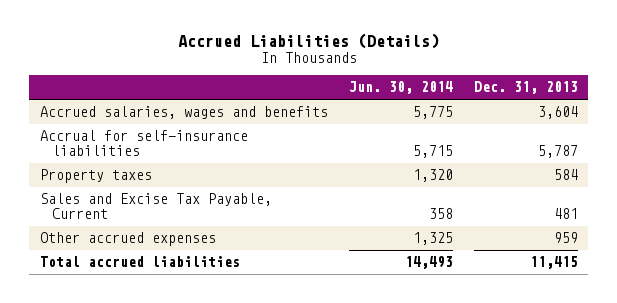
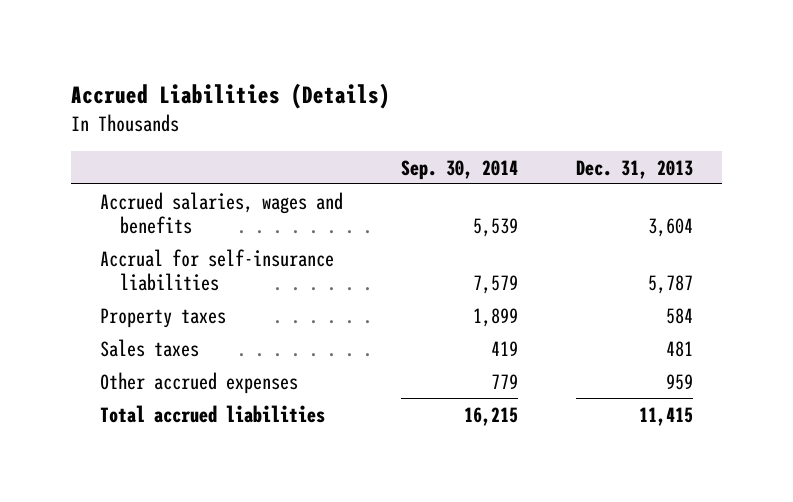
- | Jun. 30, 2014 | Dec. 31, 2013
+ | Sep. 30, 2014 | Dec. 31, 2013
- Sales and Excise Tax Payable, Current | 358 | 481
+ Sales taxes | 419 | 481

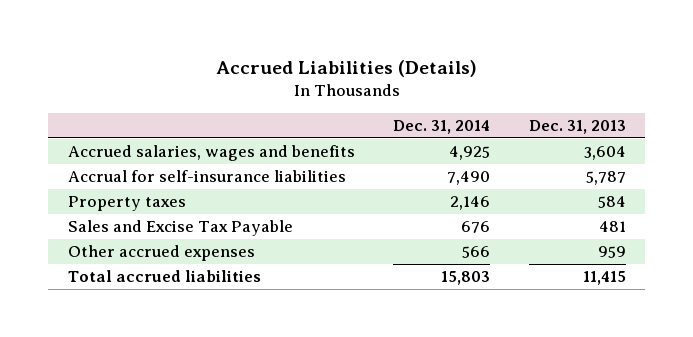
- | Sep. 30, 2014 | Dec. 31, 2013
+ | Dec. 31, 2014 | Dec. 31, 2013
- Sales taxes | 419 | 481
+ Sales and Excise Tax Payable | 676 | 481

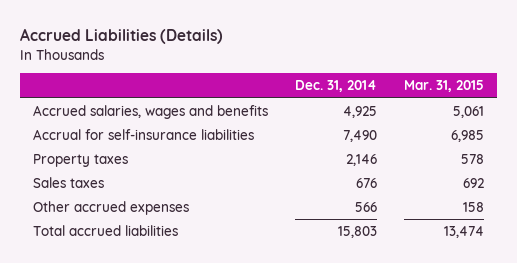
- | Dec. 31, 2014 | Dec. 31, 2013
+ | Dec. 31, 2014 | Mar. 31, 2015
- Sales and Excise Tax Payable | 676 | 481
+ Sales taxes | 676 | 692

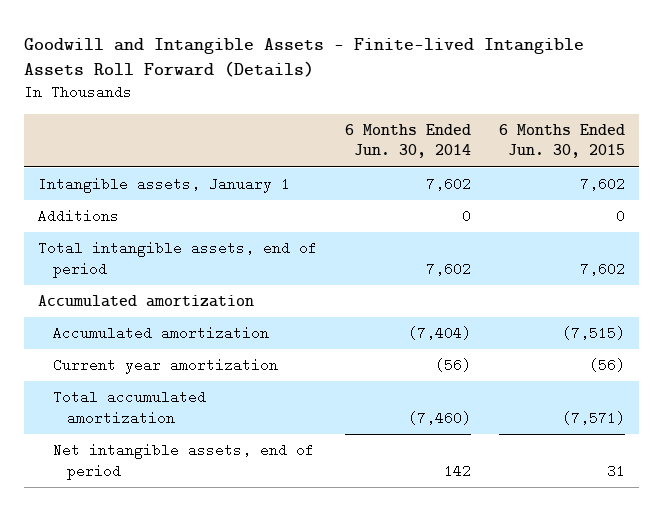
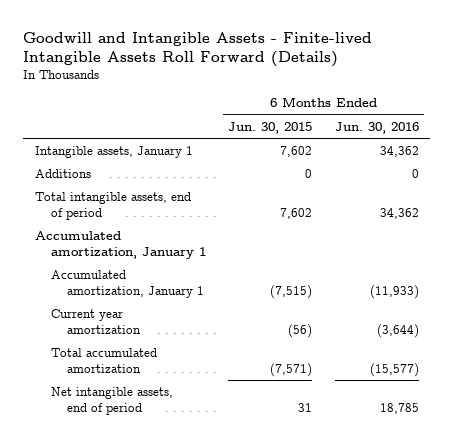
- | 6 Months Ended Jun. 30, 2014 | 6 Months Ended Jun. 30, 2015
+ | 6 Months Ended Jun. 30, 2015 | 6 Months Ended Jun. 30, 2016
- Accumulated amortization
- Accumulated amortization | (7,404) | (7,515)
+ Accumulated amortization, January 1
+ Accumulated amortization, January 1 | (7,515) | (11,933)

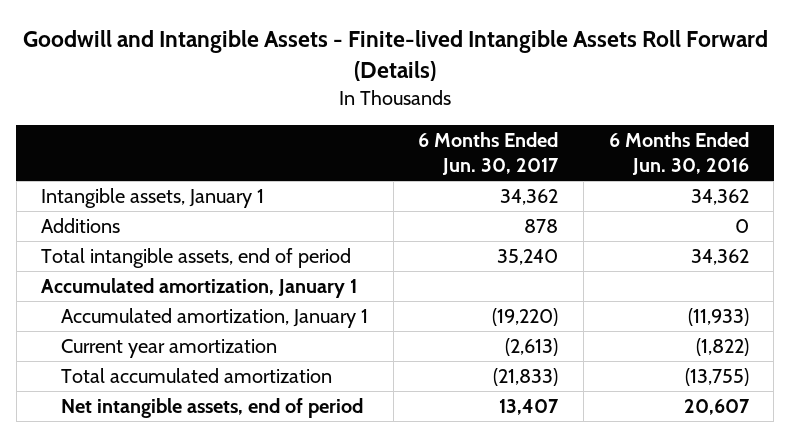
- | 6 Months Ended Jun. 30, 2015 | 6 Months Ended Jun. 30, 2016
+ | 6 Months Ended Jun. 30, 2017 | 6 Months Ended Jun. 30, 2016
- Current year amortization | (56) | (3,644)
- Total accumulated amortization | (7,571) | (15,577)
- Net intangible assets, end of period | 31 | 18,785
+ Current year amortization | (2,613) | (1,822)
+ Total accumulated amortization | (21,833) | (13,755)
+ Net intangible assets, end of period | 13,407 | 20,607

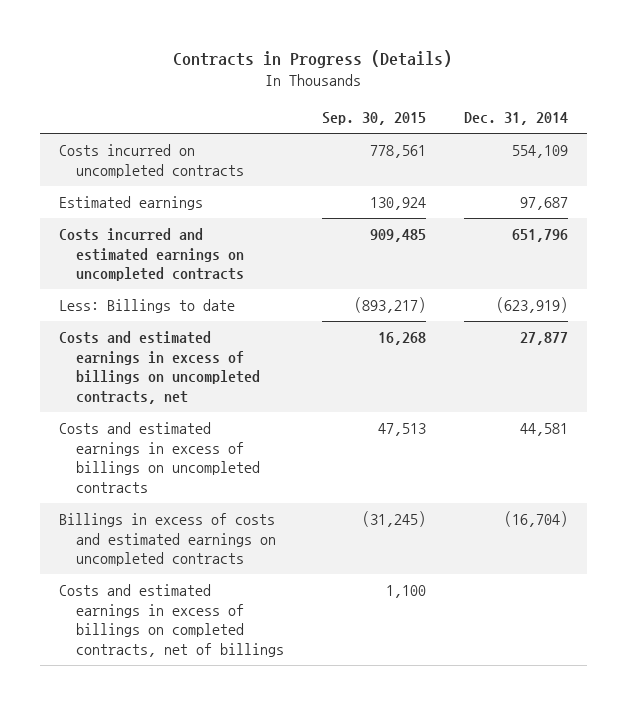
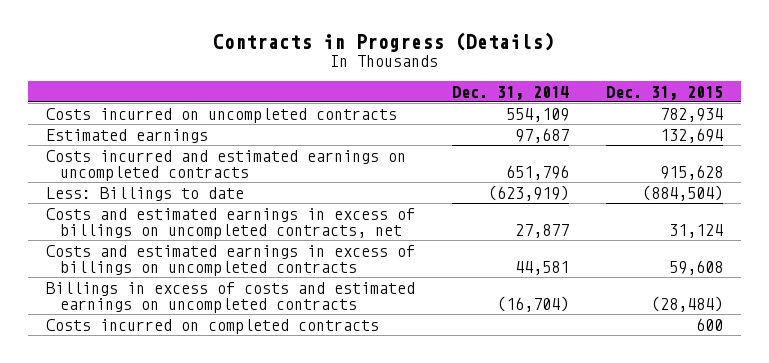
- | Sep. 30, 2015 | Dec. 31, 2014
+ | Dec. 31, 2014 | Dec. 31, 2015
- Costs and estimated earnings in excess of billings on completed contracts, net of billings | 1,100 |
+ Costs incurred on completed contracts | | 600

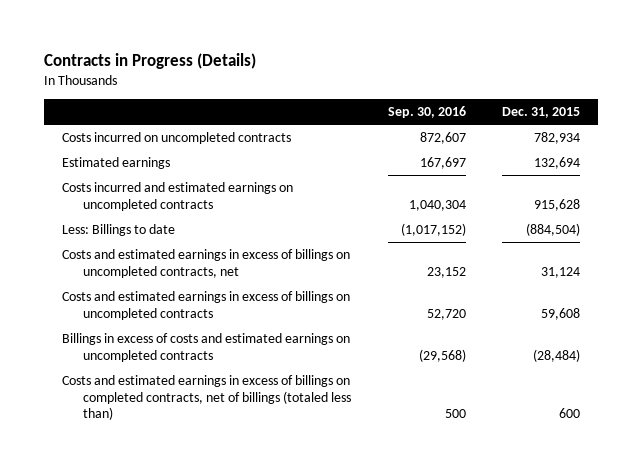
- | Dec. 31, 2014 | Dec. 31, 2015
+ | Sep. 30, 2016 | Dec. 31, 2015
- Costs incurred on completed contracts | | 600
+ Costs and estimated earnings in excess of billings on completed contracts, net of billings (totaled less than) | 500 | 600

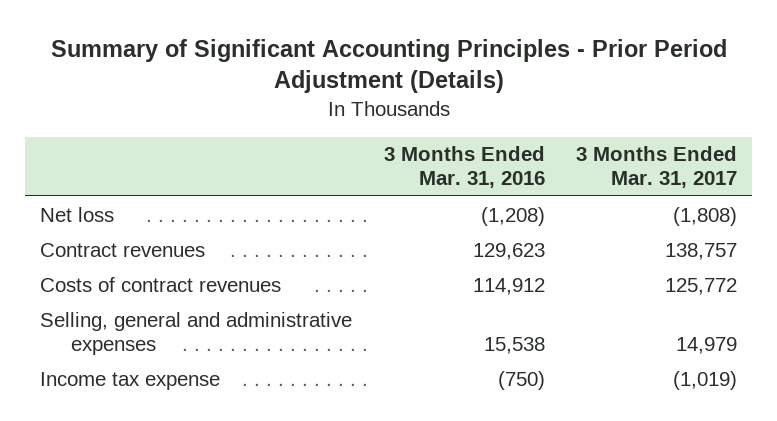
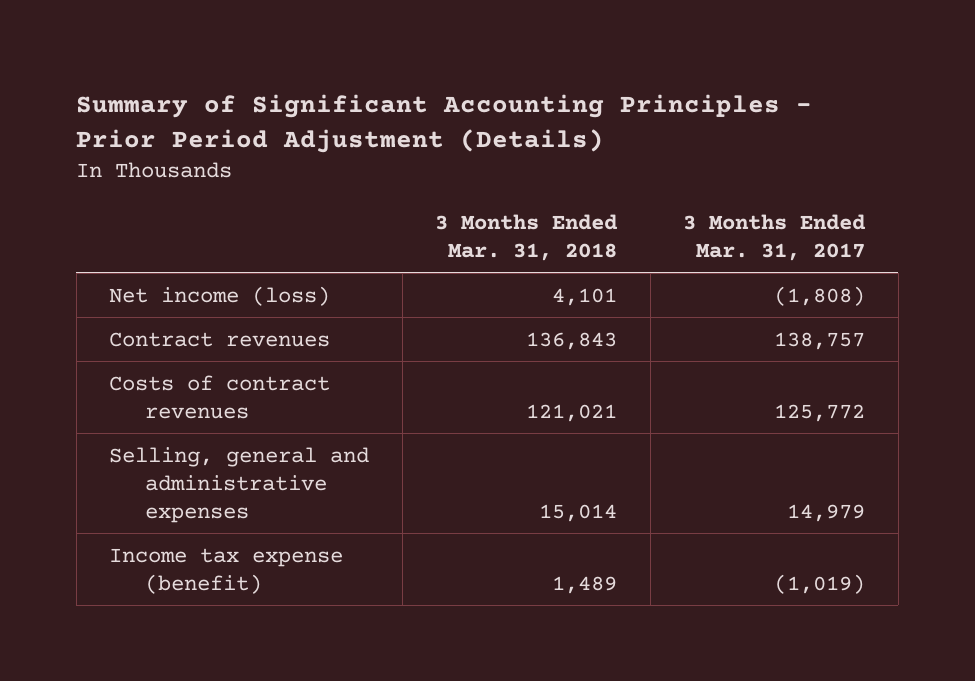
- | 3 Months Ended Mar. 31, 2016 | 3 Months Ended Mar. 31, 2017
+ | 3 Months Ended Mar. 31, 2018 | 3 Months Ended Mar. 31, 2017
- Net loss | (1,208) | (1,808)
+ Net income (loss) | 4,101 | (1,808)
- Income tax expense | (750) | (1,019)
+ Income tax expense (benefit) | 1,489 | (1,019)

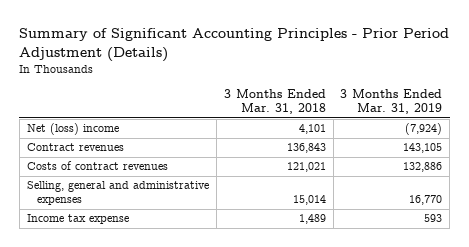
- | 3 Months Ended Mar. 31, 2018 | 3 Months Ended Mar. 31, 2017
+ | 3 Months Ended Mar. 31, 2018 | 3 Months Ended Mar. 31, 2019
- Net income (loss) | 4,101 | (1,808)
+ Net (loss) income | 4,101 | (7,924)
- Income tax expense (benefit) | 1,489 | (1,019)
+ Income tax expense | 1,489 | 593

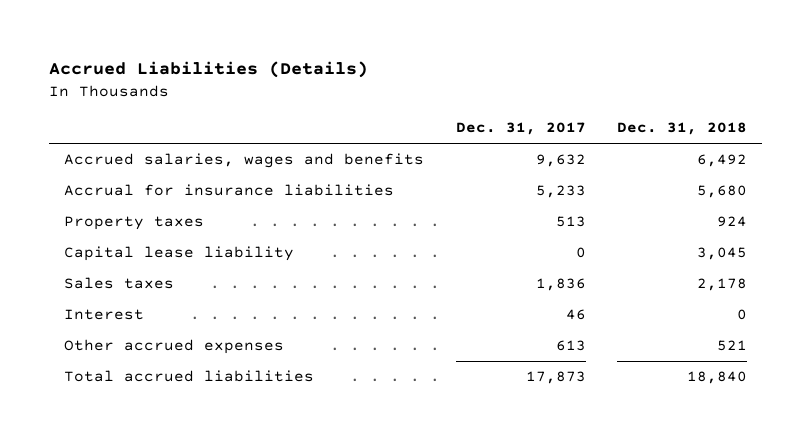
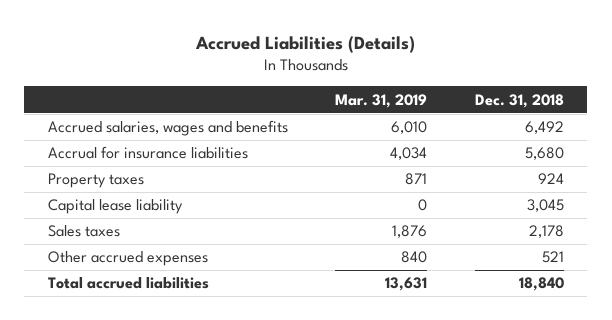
- | Dec. 31, 2017 | Dec. 31, 2018
+ | Mar. 31, 2019 | Dec. 31, 2018
- Interest | 46 | 0

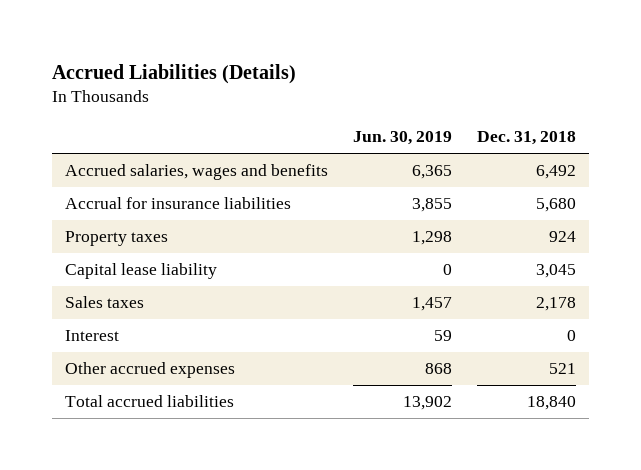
- | Mar. 31, 2019 | Dec. 31, 2018
+ | Jun. 30, 2019 | Dec. 31, 2018
+ Interest | 59 | 0

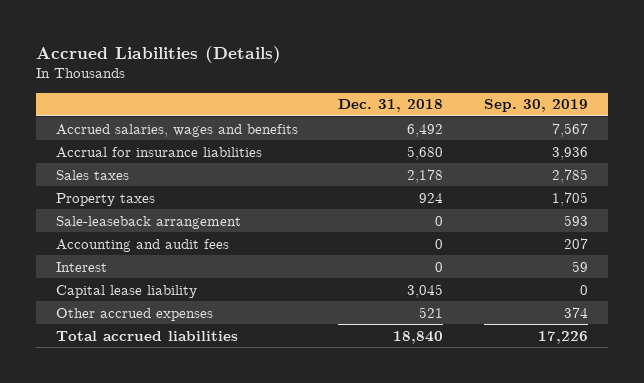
- | Jun. 30, 2019 | Dec. 31, 2018
+ | Dec. 31, 2018 | Sep. 30, 2019
moved down: Property taxes | 924 | 1,705
+ Sale-leaseback arrangement | 0 | 593
+ Accounting and audit fees | 0 | 207
moved down: Capital lease liability | 3,045 | 0

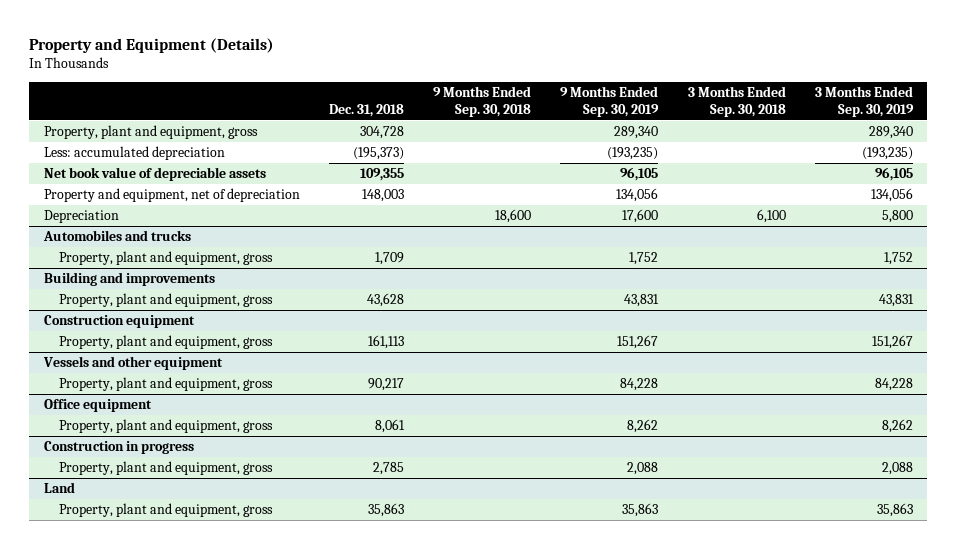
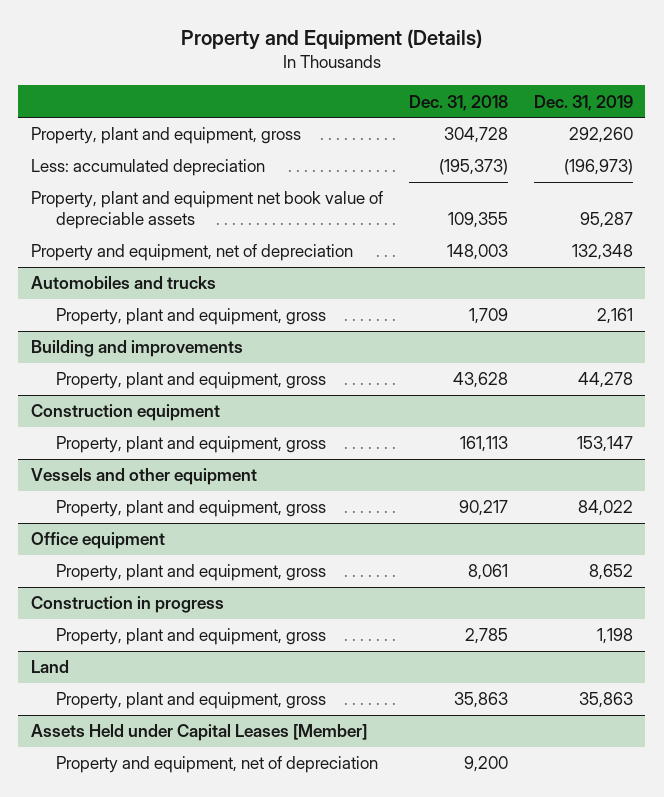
- | Dec. 31, 2018 | 9 Months Ended Sep. 30, 2018 | 9 Months Ended Sep. 30, 2019 | 3 Months Ended Sep. 30, 2018 | 3 Months Ended Sep. 30, 2019
+ | Dec. 31, 2018 | Dec. 31, 2019
- Net book value of depreciable assets | 109,355 | | 96,105 | | 96,105
+ Property, plant and equipment net book value of depreciable assets | 109,355 | 95,287
- Depreciation | | 18,600 | 17,600 | 6,100 | 5,800
+ Assets Held under Capital Leases [Member]
+ Property and equipment, net of depreciation | 9,200 |

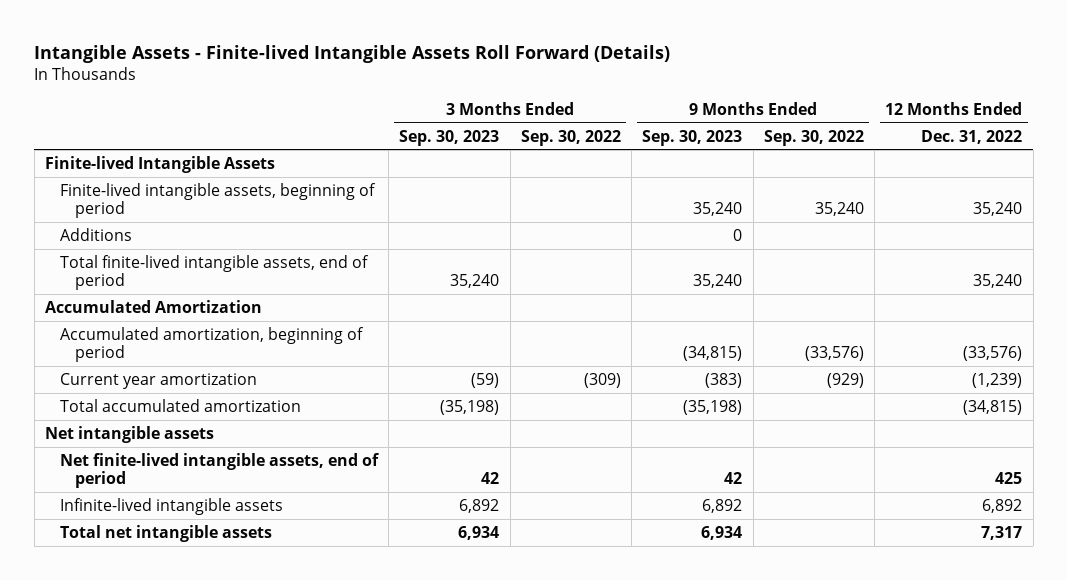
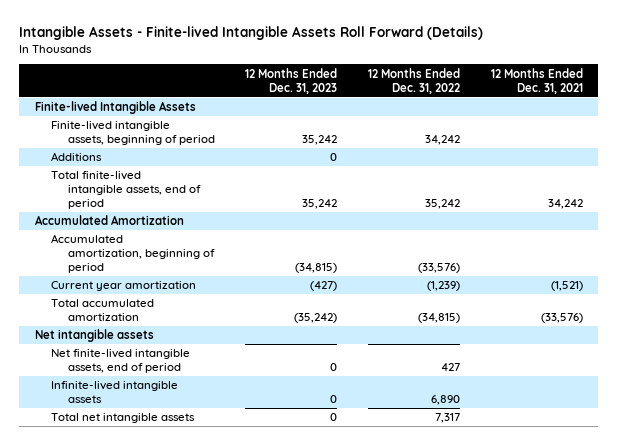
- | 3 Months Ended Sep. 30, 2023 | 3 Months Ended Sep. 30, 2022 | 9 Months Ended Sep. 30, 2023 | 9 Months Ended Sep. 30, 2022 | 12 Months Ended Dec. 31, 2022
+ | 12 Months Ended Dec. 31, 2023 | 12 Months Ended Dec. 31, 2022 | 12 Months Ended Dec. 31, 2021
- Finite-lived intangible assets, beginning of period | | | 35,240 | 35,240 | 35,240
+ Finite-lived intangible assets, beginning of period | 35,242 | 34,242 |
- Total finite-lived intangible assets, end of period | 35,240 | | 35,240 | | 35,240
+ Total finite-lived intangible assets, end of period | 35,242 | 35,242 | 34,242
- Net finite-lived intangible assets, end of period | 42 | | 42 | | 425
- Infinite-lived intangible assets | 6,892 | | 6,892 | | 6,892
+ Net finite-lived intangible assets, end of period | 0 | 427 |
+ Infinite-lived intangible assets | 0 | 6,890 |

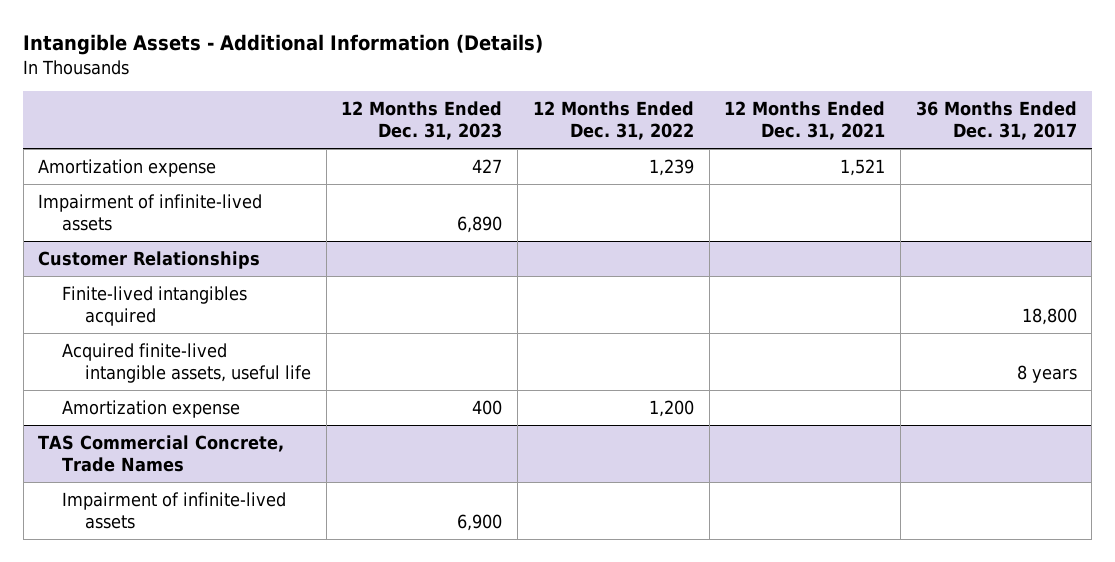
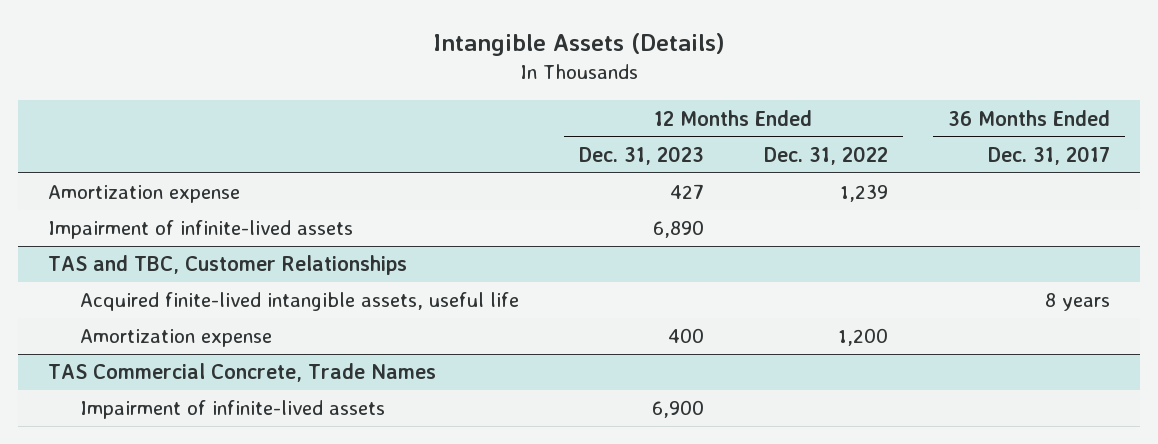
- Intangible Assets - Additional Information (Details)
+ Intangible Assets (Details)
- | 12 Months Ended Dec. 31, 2023 | 12 Months Ended Dec. 31, 2022 | 12 Months Ended Dec. 31, 2021 | 36 Months Ended Dec. 31, 2017
+ | 12 Months Ended Dec. 31, 2023 | 12 Months Ended Dec. 31, 2022 | 36 Months Ended Dec. 31, 2017
- Customer Relationships
- Finite-lived intangibles acquired | | | | 18,800
+ TAS and TBC, Customer Relationships

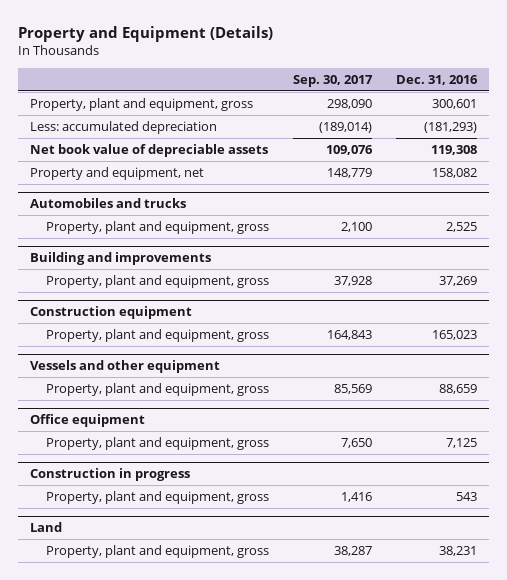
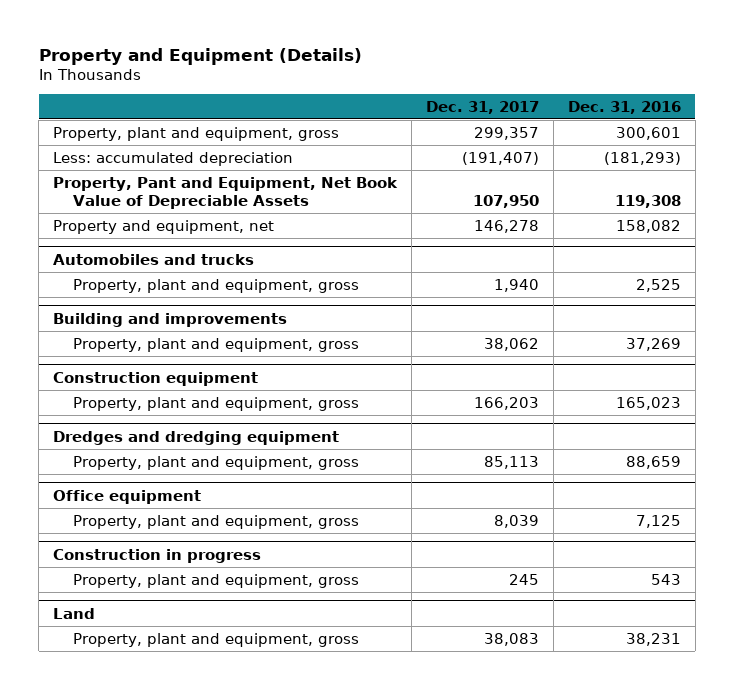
- | Sep. 30, 2017 | Dec. 31, 2016
+ | Dec. 31, 2017 | Dec. 31, 2016
- Net book value of depreciable assets | 109,076 | 119,308
+ Property, Pant and Equipment, Net Book Value of Depreciable Assets | 107,950 | 119,308
- Vessels and other equipment
+ Dredges and dredging equipment

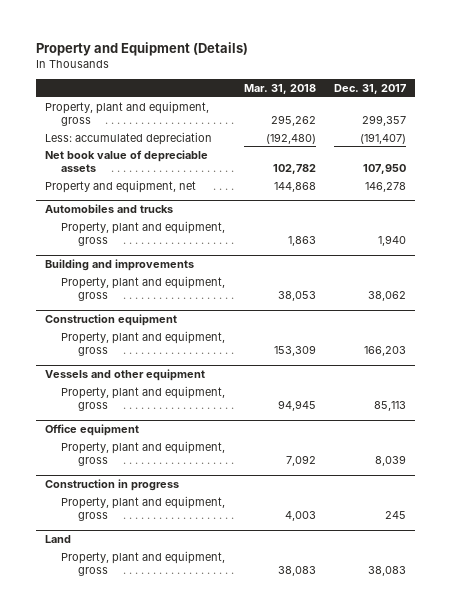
- | Dec. 31, 2017 | Dec. 31, 2016
+ | Mar. 31, 2018 | Dec. 31, 2017
- Property, Pant and Equipment, Net Book Value of Depreciable Assets | 107,950 | 119,308
+ Net book value of depreciable assets | 102,782 | 107,950
- Dredges and dredging equipment
+ Vessels and other equipment

